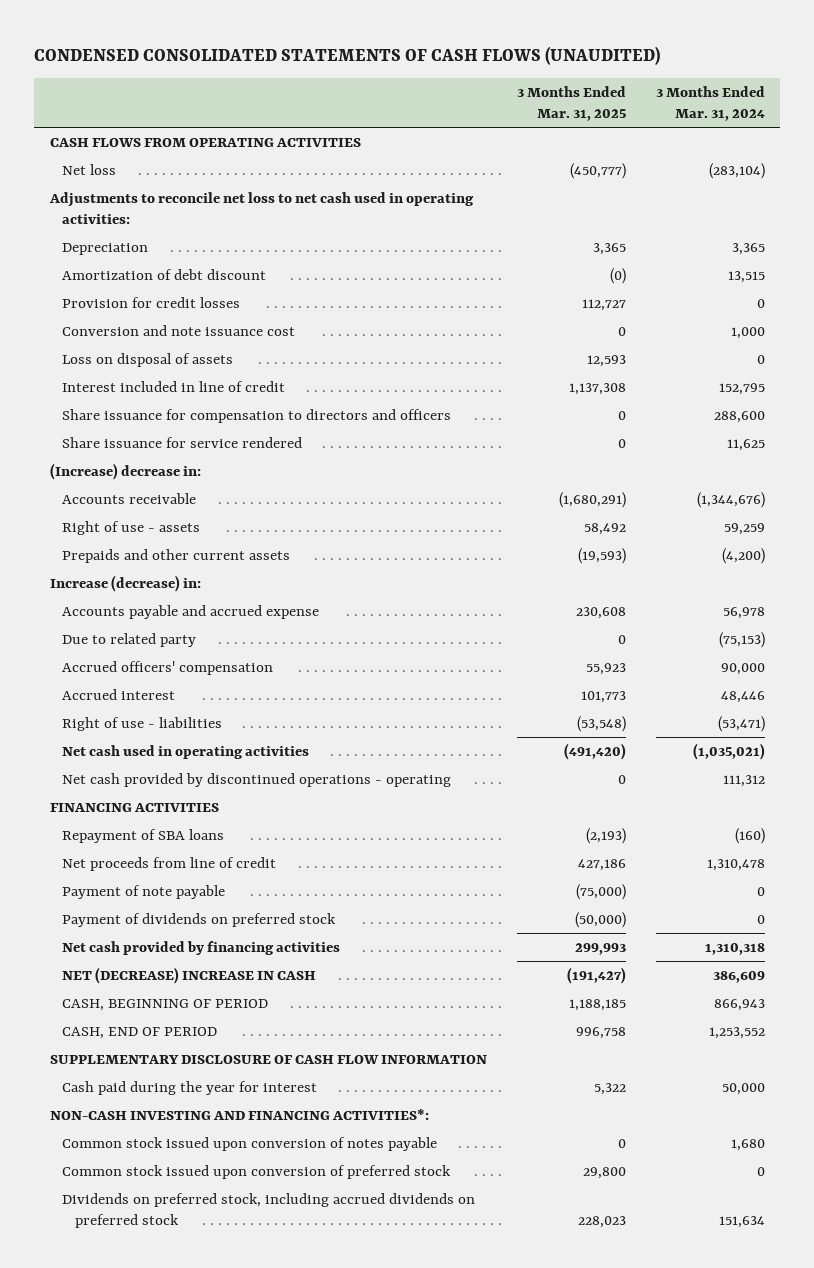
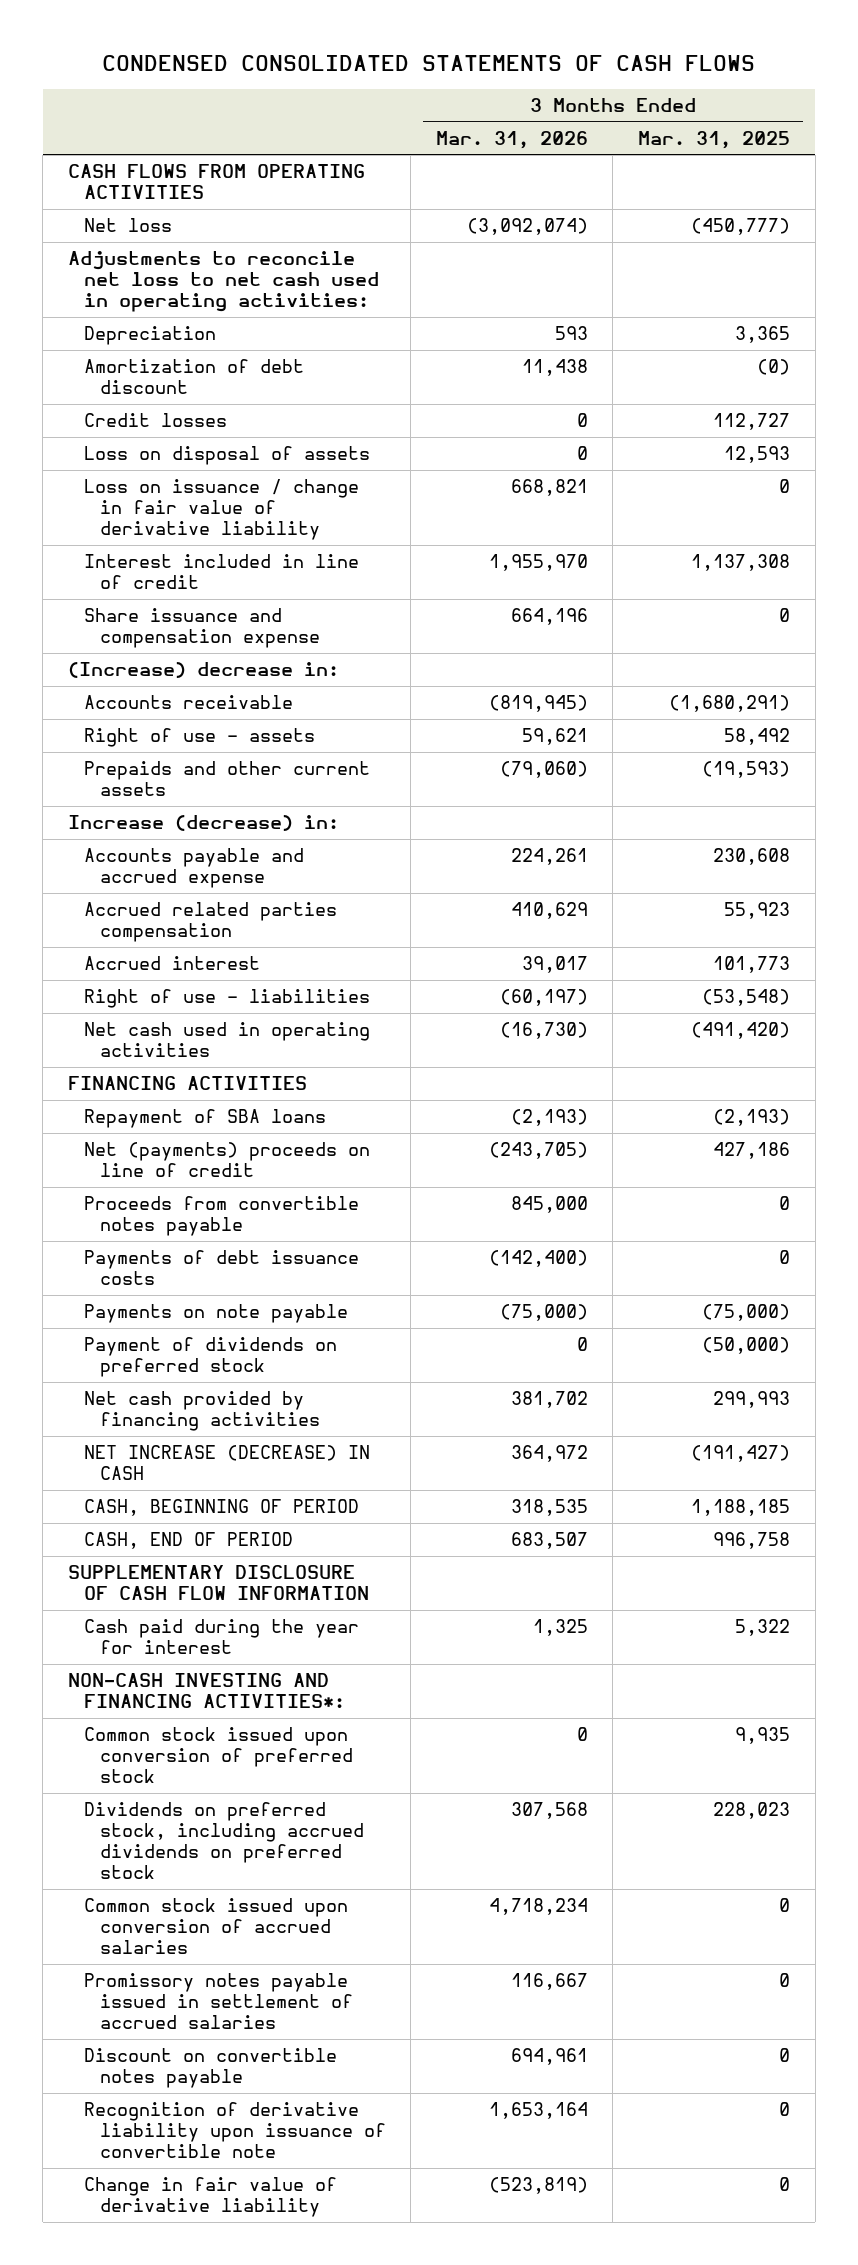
- CONDENSED CONSOLIDATED STATEMENTS OF CASH FLOWS (UNAUDITED)
+ CONDENSED CONSOLIDATED STATEMENTS OF CASH FLOWS
- | 3 Months Ended Mar. 31, 2025 | 3 Months Ended Mar. 31, 2024
+ | 3 Months Ended Mar. 31, 2026 | 3 Months Ended Mar. 31, 2025
- Provision for credit losses | 112,727 | 0
- Conversion and note issuance cost | 0 | 1,000
+ Credit losses | 0 | 112,727
+ Loss on issuance / change in fair value of derivative liability | 668,821 | 0
- Share issuance for compensation to directors and officers | 0 | 288,600
- Share issuance for service rendered | 0 | 11,625
+ Share issuance and compensation expense | 664,196 | 0
- Due to related party | 0 | (75,153)
- Accrued officers' compensation | 55,923 | 90,000
+ Accrued related parties compensation | 410,629 | 55,923
- Net cash provided by discontinued operations - operating | 0 | 111,312
- Net proceeds from line of credit | 427,186 | 1,310,478
- Payment of note payable | (75,000) | 0
+ Net (payments) proceeds on line of credit | (243,705) | 427,186
+ Proceeds from convertible notes payable | 845,000 | 0
+ Payments of debt issuance costs | (142,400) | 0
+ Payments on note payable | (75,000) | (75,000)
- NET (DECREASE) INCREASE IN CASH | (191,427) | 386,609
+ NET INCREASE (DECREASE) IN CASH | 364,972 | (191,427)
- Common stock issued upon conversion of notes payable | 0 | 1,680
- Common stock issued upon conversion of preferred stock | 29,800 | 0
+ Common stock issued upon conversion of preferred stock | 0 | 9,935
+ Common stock issued upon conversion of accrued salaries | 4,718,234 | 0
+ Promissory notes payable issued in settlement of accrued salaries | 116,667 | 0
+ Discount on convertible notes payable | 694,961 | 0
+ Recognition of derivative liability upon issuance of convertible note | 1,653,164 | 0
+ Change in fair value of derivative liability | (523,819) | 0

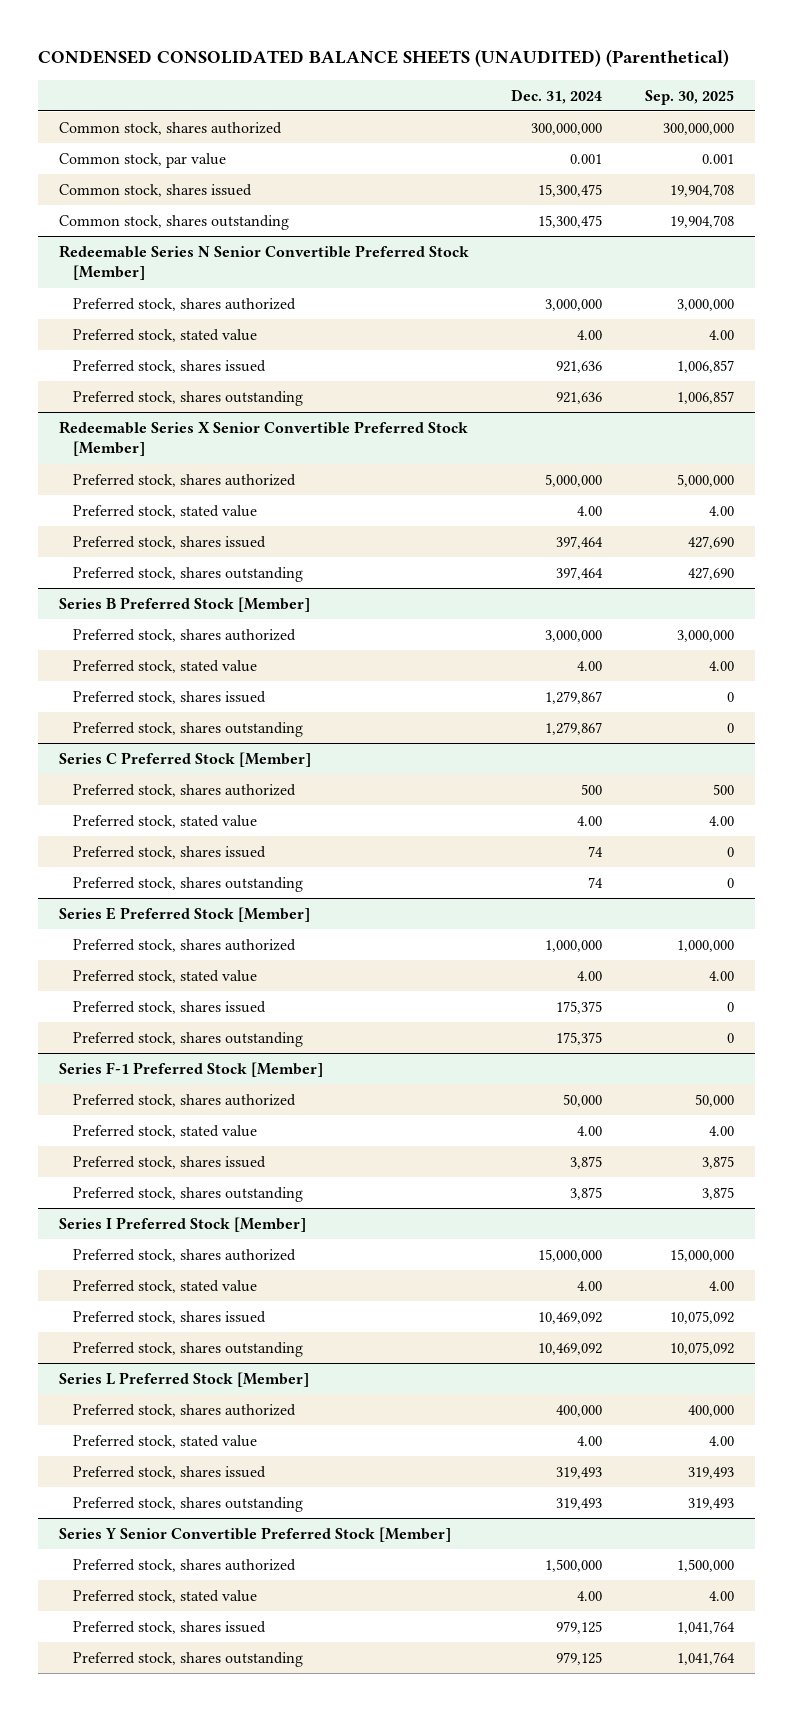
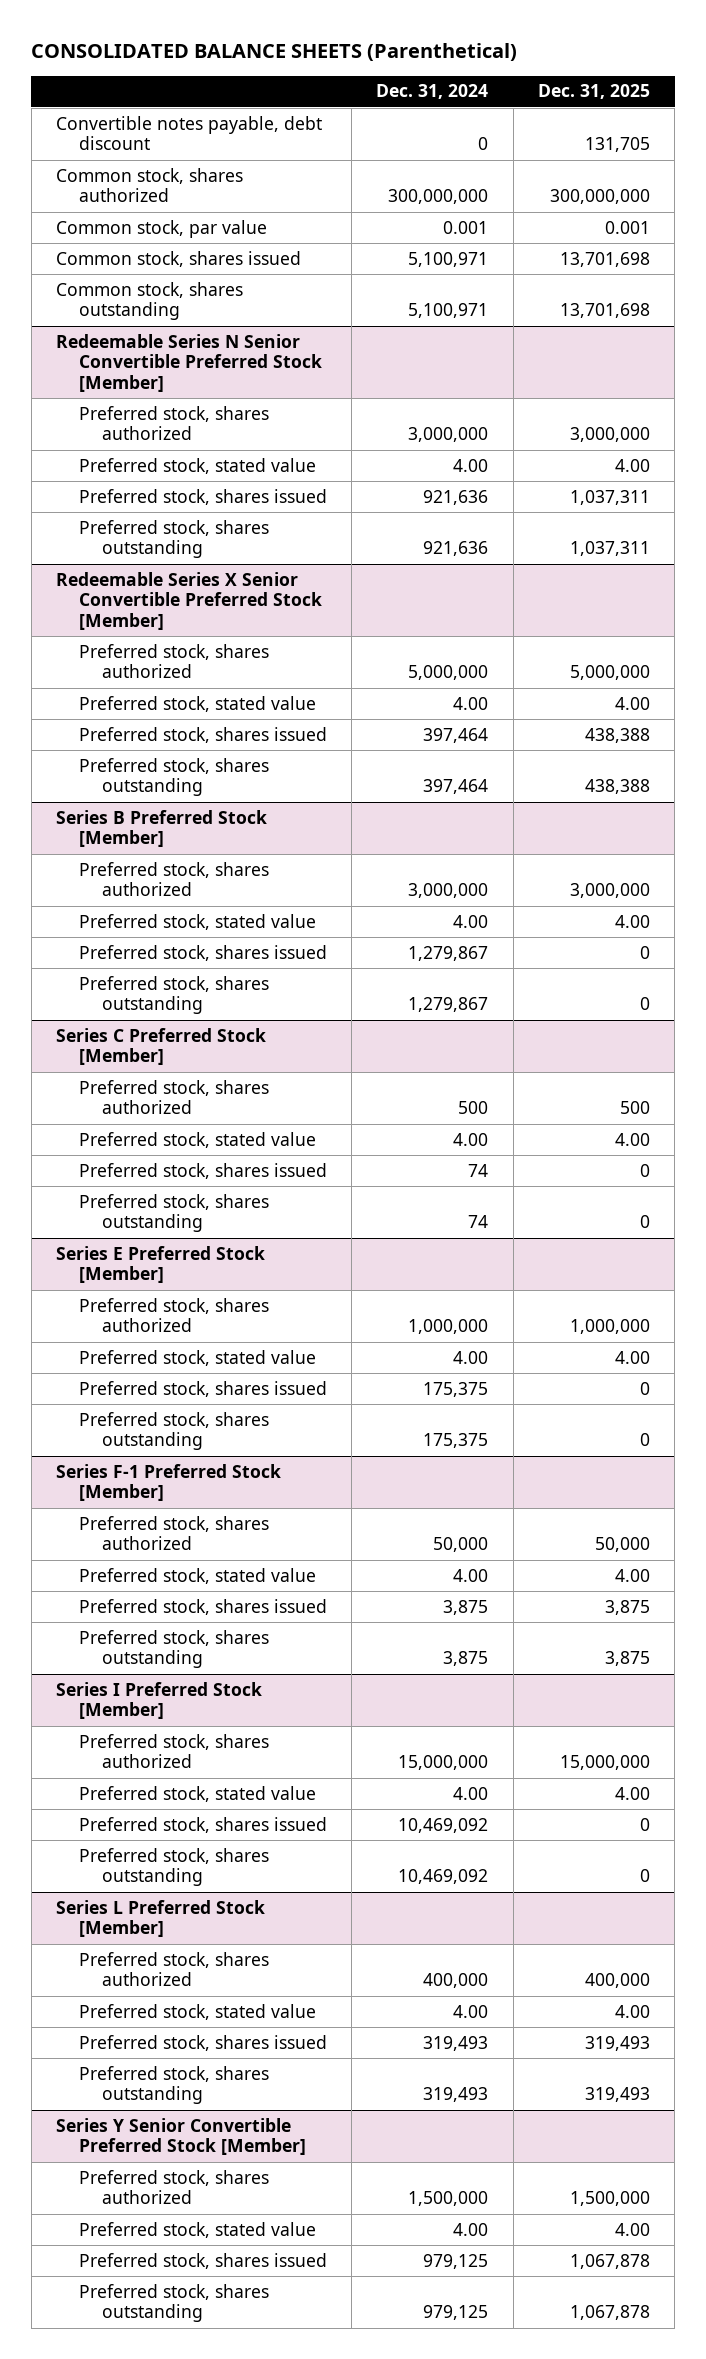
- CONDENSED CONSOLIDATED BALANCE SHEETS (UNAUDITED) (Parenthetical)
+ CONSOLIDATED BALANCE SHEETS (Parenthetical)
- | Dec. 31, 2024 | Sep. 30, 2025
+ | Dec. 31, 2024 | Dec. 31, 2025
+ Convertible notes payable, debt discount | 0 | 131,705
- Common stock, shares issued | 15,300,475 | 19,904,708
- Common stock, shares outstanding | 15,300,475 | 19,904,708
+ Common stock, shares issued | 5,100,971 | 13,701,698
+ Common stock, shares outstanding | 5,100,971 | 13,701,698

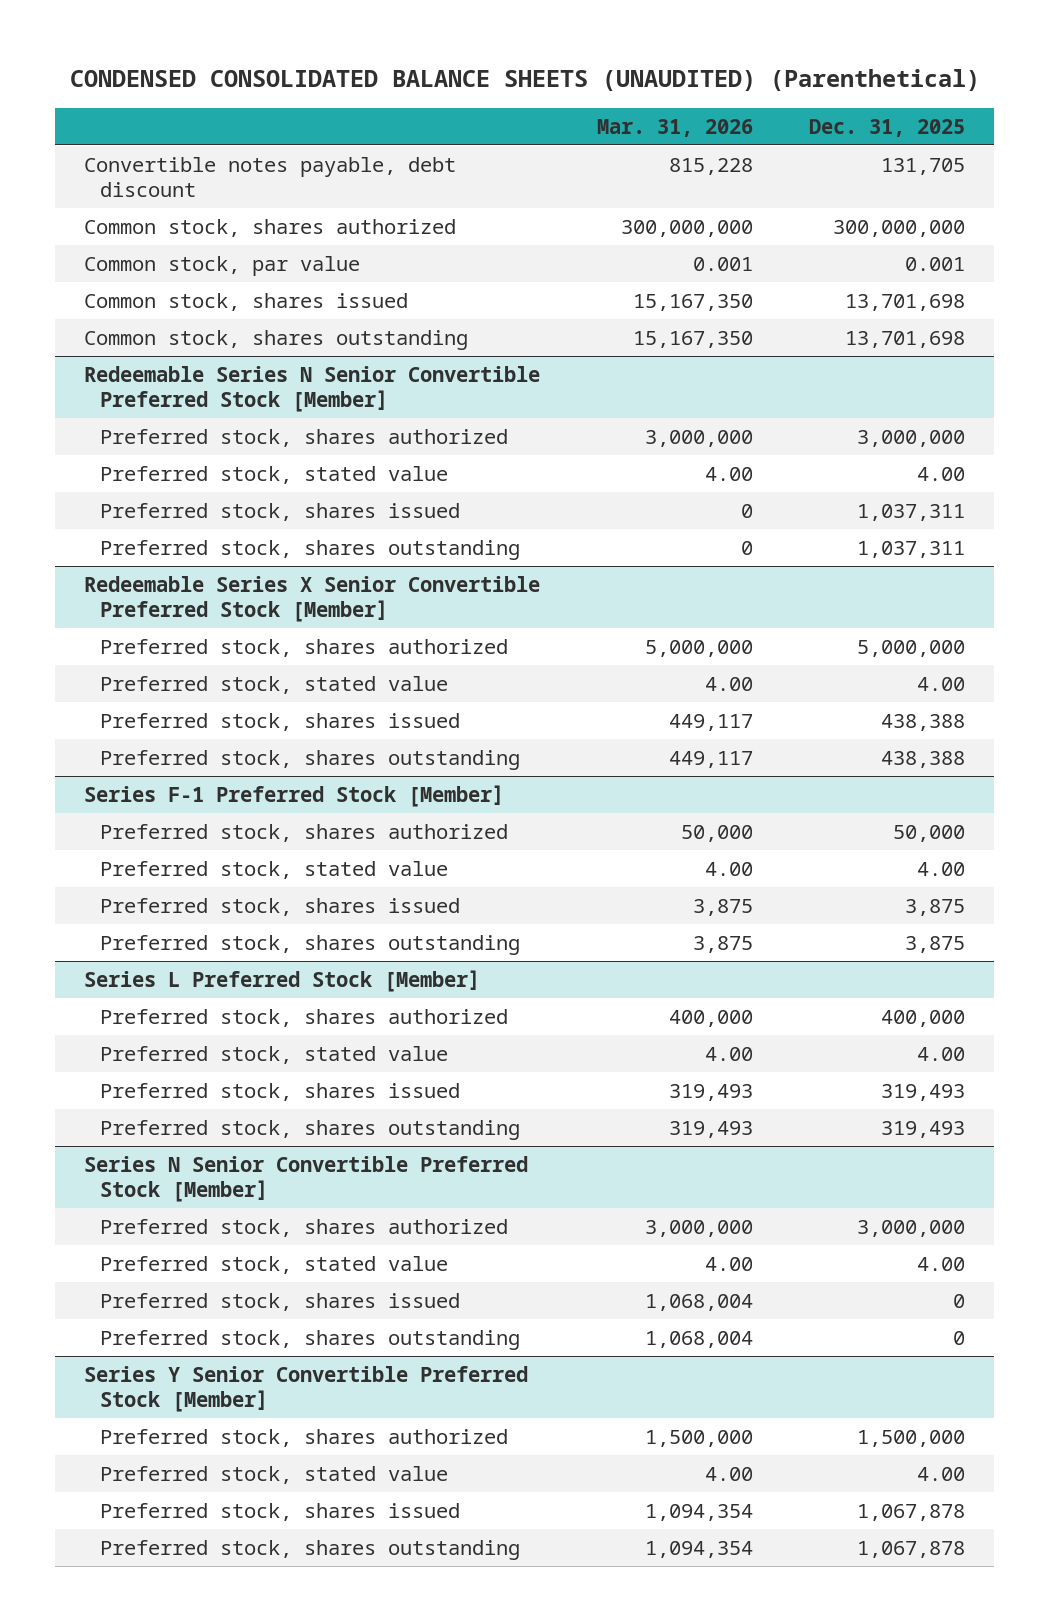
- CONSOLIDATED BALANCE SHEETS (Parenthetical)
+ CONDENSED CONSOLIDATED BALANCE SHEETS (UNAUDITED) (Parenthetical)
- | Dec. 31, 2024 | Dec. 31, 2025
+ | Mar. 31, 2026 | Dec. 31, 2025
- Series B Preferred Stock [Member]
- Preferred stock, shares authorized | 3,000,000 | 3,000,000
- Preferred stock, stated value | 4.00 | 4.00
- Preferred stock, shares issued | 1,279,867 | 0
- Preferred stock, shares outstanding | 1,279,867 | 0
- Series C Preferred Stock [Member]
- Preferred stock, shares authorized | 500 | 500
- Preferred stock, stated value | 4.00 | 4.00
- Preferred stock, shares issued | 74 | 0
- Preferred stock, shares outstanding | 74 | 0
- Series E Preferred Stock [Member]
- Preferred stock, shares authorized | 1,000,000 | 1,000,000
- Preferred stock, stated value | 4.00 | 4.00
- Preferred stock, shares issued | 175,375 | 0
- Preferred stock, shares outstanding | 175,375 | 0
- Series I Preferred Stock [Member]
- Preferred stock, shares authorized | 15,000,000 | 15,000,000
- Preferred stock, stated value | 4.00 | 4.00
- Preferred stock, shares issued | 10,469,092 | 0
- Preferred stock, shares outstanding | 10,469,092 | 0
+ Series N Senior Convertible Preferred Stock [Member]
+ Preferred stock, shares authorized | 3,000,000 | 3,000,000
+ Preferred stock, stated value | 4.00 | 4.00
+ Preferred stock, shares issued | 1,068,004 | 0
+ Preferred stock, shares outstanding | 1,068,004 | 0

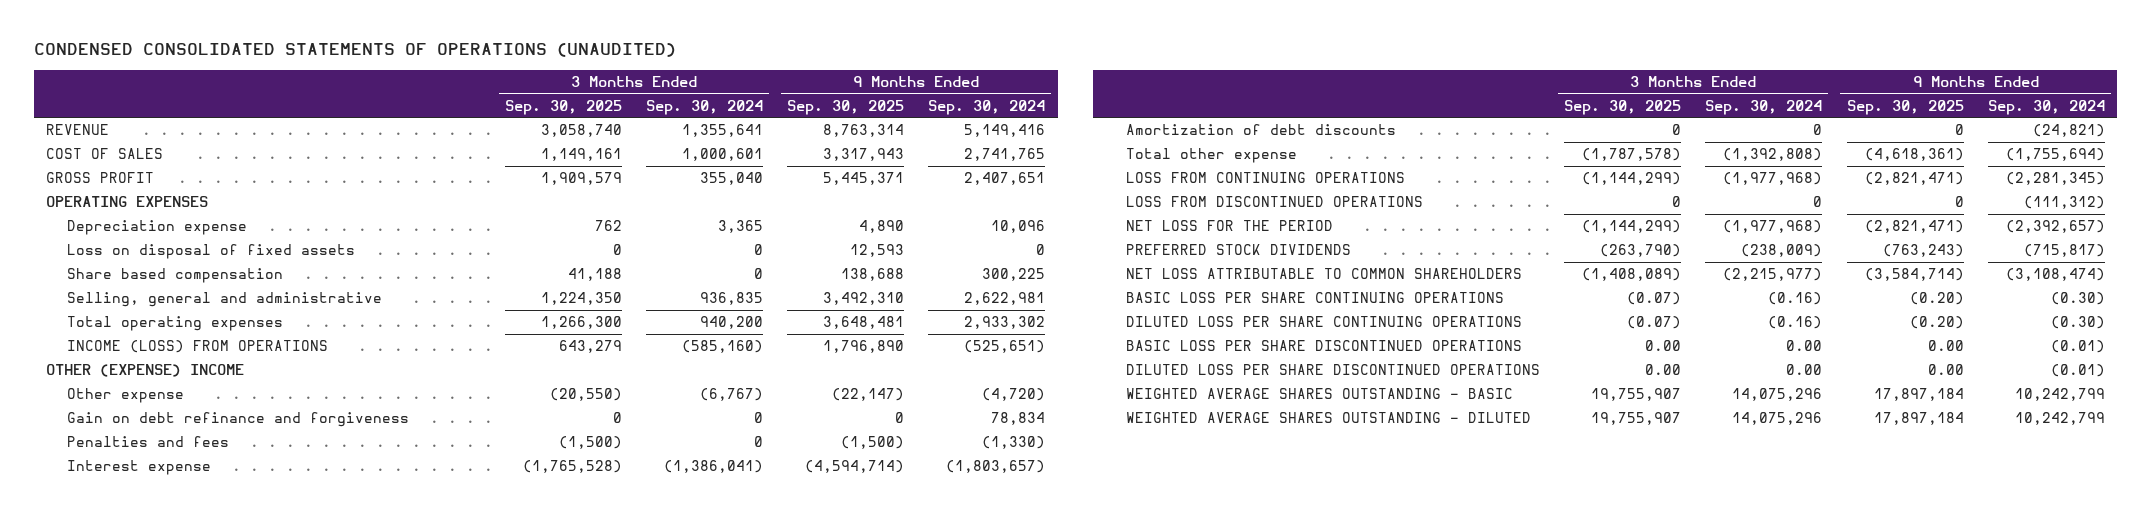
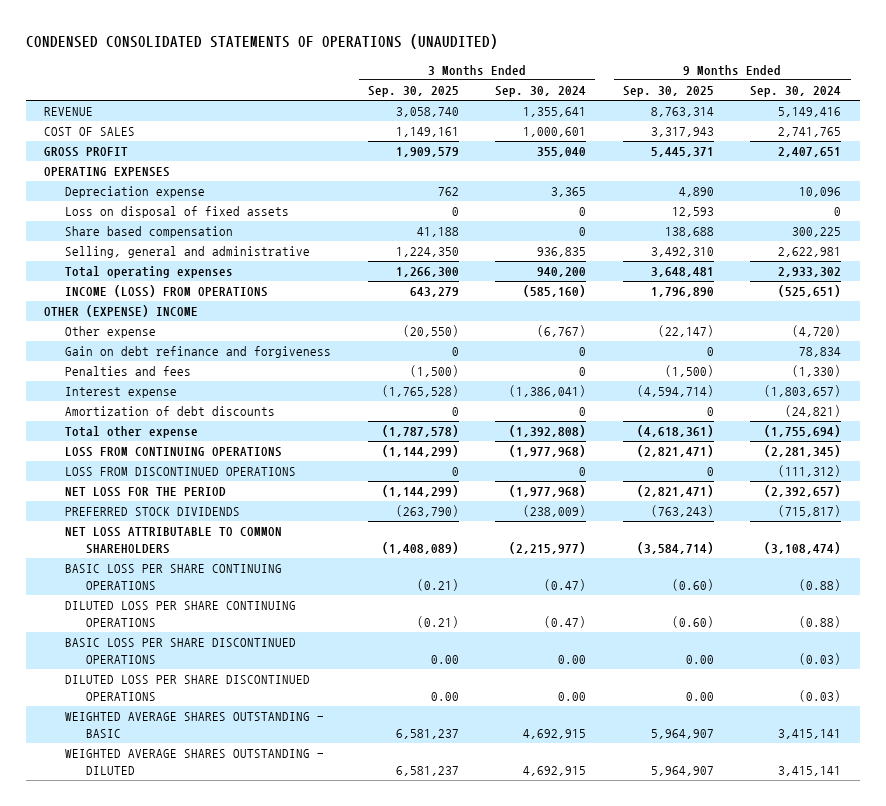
- BASIC LOSS PER SHARE CONTINUING OPERATIONS | (0.07) | (0.16) | (0.20) | (0.30)
- DILUTED LOSS PER SHARE CONTINUING OPERATIONS | (0.07) | (0.16) | (0.20) | (0.30)
- BASIC LOSS PER SHARE DISCONTINUED OPERATIONS | 0.00 | 0.00 | 0.00 | (0.01)
- DILUTED LOSS PER SHARE DISCONTINUED OPERATIONS | 0.00 | 0.00 | 0.00 | (0.01)
- WEIGHTED AVERAGE SHARES OUTSTANDING - BASIC | 19,755,907 | 14,075,296 | 17,897,184 | 10,242,799
- WEIGHTED AVERAGE SHARES OUTSTANDING - DILUTED | 19,755,907 | 14,075,296 | 17,897,184 | 10,242,799
+ BASIC LOSS PER SHARE CONTINUING OPERATIONS | (0.21) | (0.47) | (0.60) | (0.88)
+ DILUTED LOSS PER SHARE CONTINUING OPERATIONS | (0.21) | (0.47) | (0.60) | (0.88)
+ BASIC LOSS PER SHARE DISCONTINUED OPERATIONS | 0.00 | 0.00 | 0.00 | (0.03)
+ DILUTED LOSS PER SHARE DISCONTINUED OPERATIONS | 0.00 | 0.00 | 0.00 | (0.03)
+ WEIGHTED AVERAGE SHARES OUTSTANDING - BASIC | 6,581,237 | 4,692,915 | 5,964,907 | 3,415,141
+ WEIGHTED AVERAGE SHARES OUTSTANDING - DILUTED | 6,581,237 | 4,692,915 | 5,964,907 | 3,415,141

